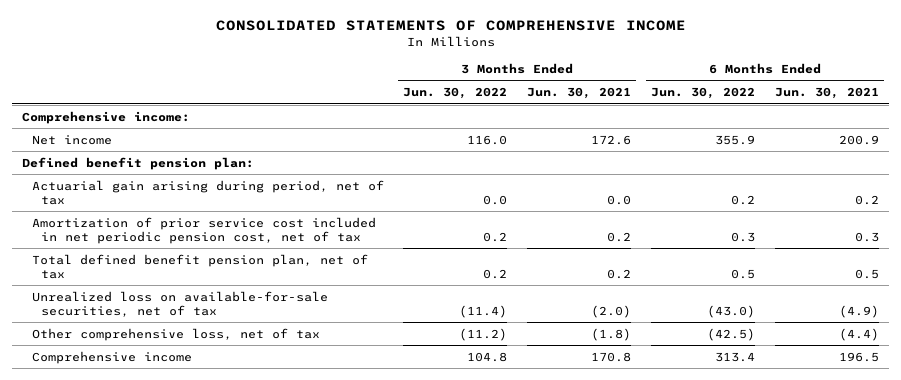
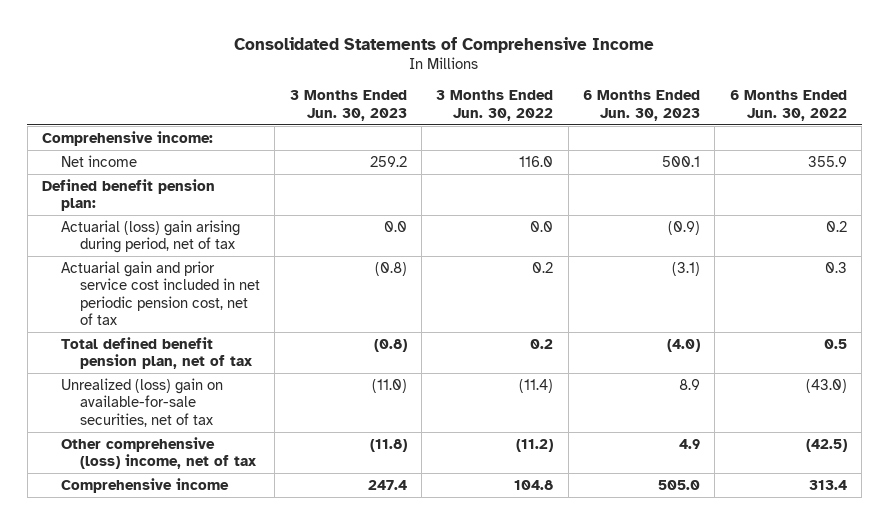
- CONSOLIDATED STATEMENTS OF COMPREHENSIVE INCOME
+ Consolidated Statements of Comprehensive Income
- | 3 Months Ended Jun. 30, 2022 | 3 Months Ended Jun. 30, 2021 | 6 Months Ended Jun. 30, 2022 | 6 Months Ended Jun. 30, 2021
+ | 3 Months Ended Jun. 30, 2023 | 3 Months Ended Jun. 30, 2022 | 6 Months Ended Jun. 30, 2023 | 6 Months Ended Jun. 30, 2022
- Actuarial gain arising during period, net of tax | 0.0 | 0.0 | 0.2 | 0.2
- Amortization of prior service cost included in net periodic pension cost, net of tax | 0.2 | 0.2 | 0.3 | 0.3
+ Actuarial (loss) gain arising during period, net of tax | 0.0 | 0.0 | (0.9) | 0.2
+ Actuarial gain and prior service cost included in net periodic pension cost, net of tax | (0.8) | 0.2 | (3.1) | 0.3
- Unrealized loss on available-for-sale securities, net of tax | (11.4) | (2.0) | (43.0) | (4.9)
- Other comprehensive loss, net of tax | (11.2) | (1.8) | (42.5) | (4.4)
+ Unrealized (loss) gain on available-for-sale securities, net of tax | (11.0) | (11.4) | 8.9 | (43.0)
+ Other comprehensive (loss) income, net of tax | (11.8) | (11.2) | 4.9 | (42.5)

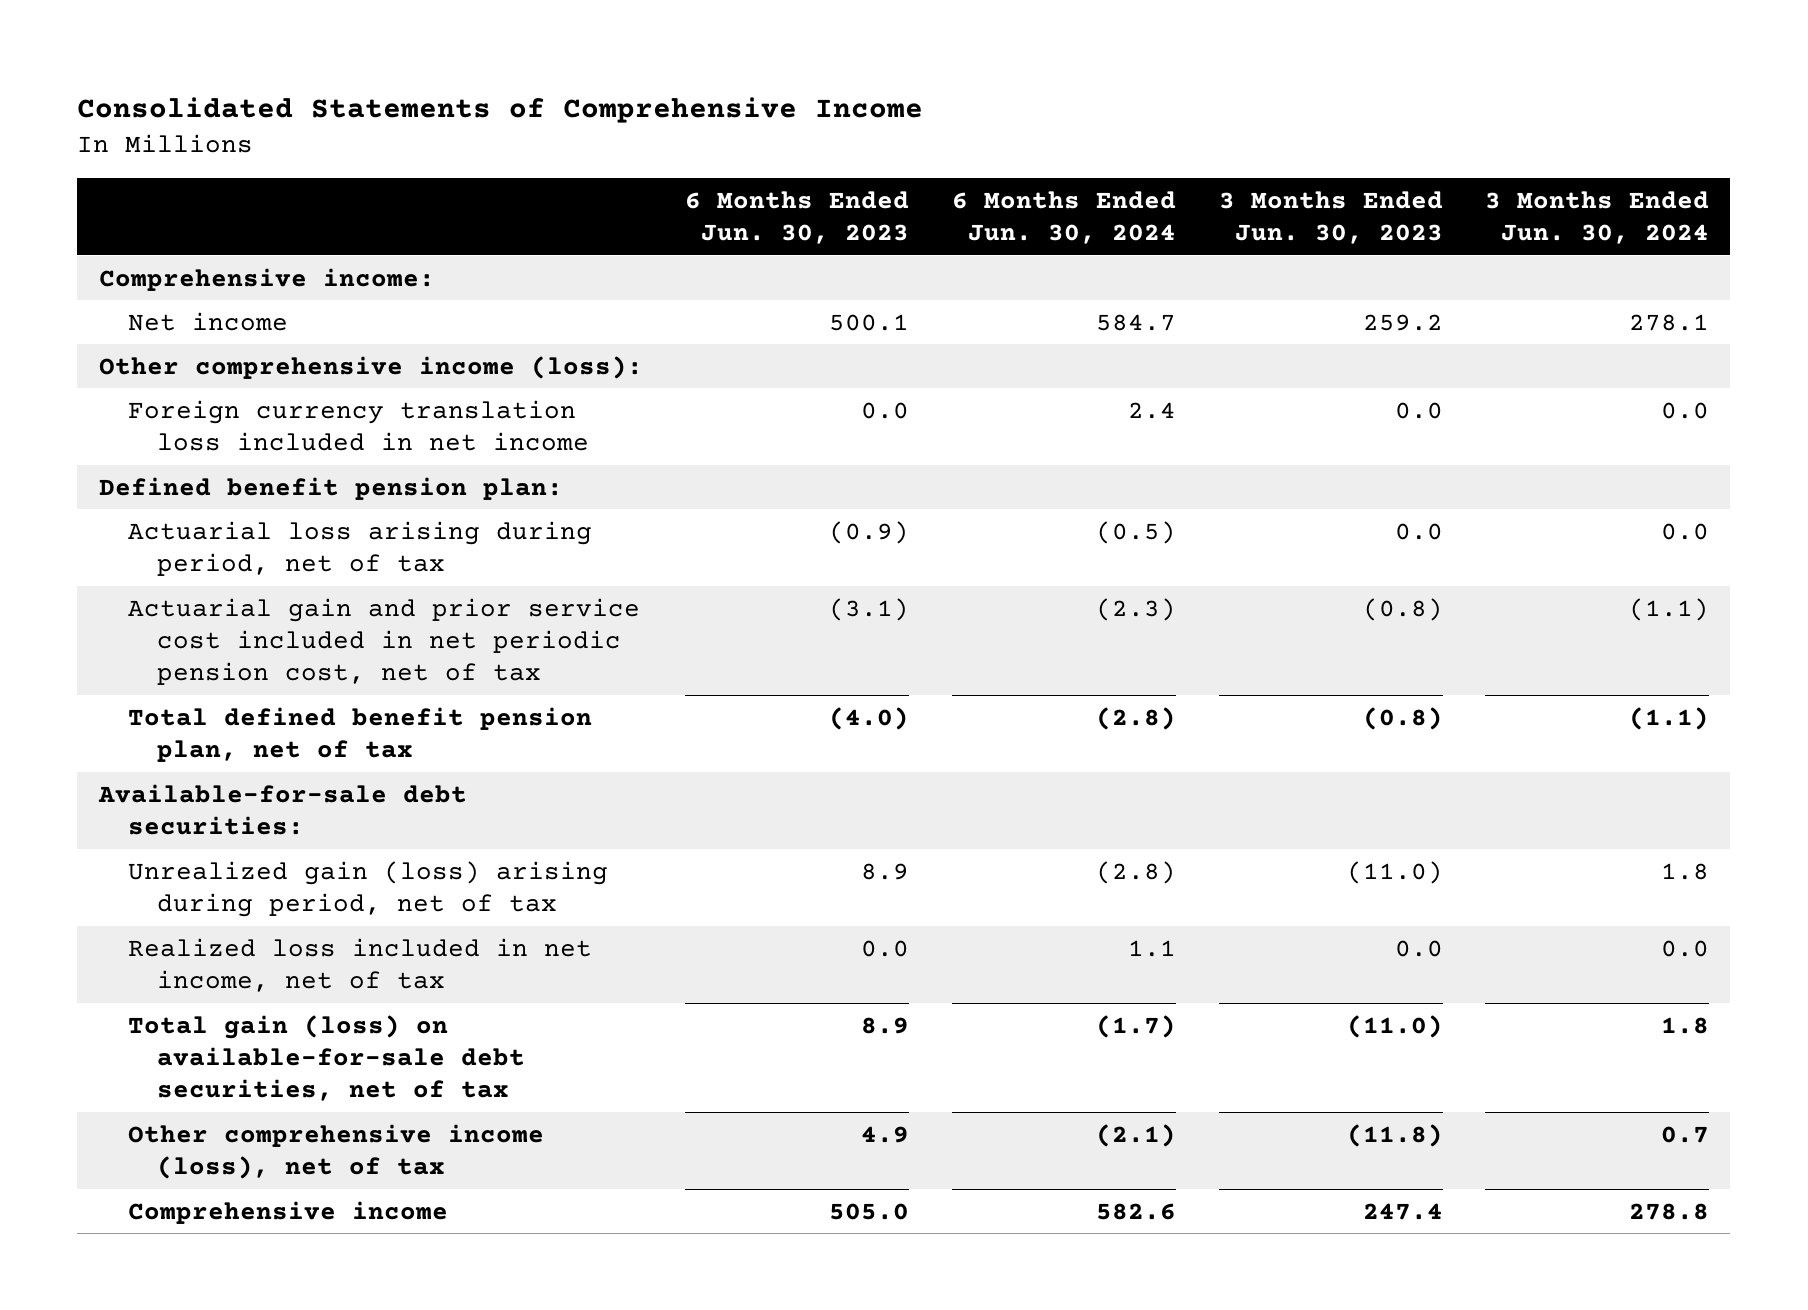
- | 3 Months Ended Jun. 30, 2023 | 3 Months Ended Jun. 30, 2022 | 6 Months Ended Jun. 30, 2023 | 6 Months Ended Jun. 30, 2022
+ | 6 Months Ended Jun. 30, 2023 | 6 Months Ended Jun. 30, 2024 | 3 Months Ended Jun. 30, 2023 | 3 Months Ended Jun. 30, 2024
+ Other comprehensive income (loss):
+ Foreign currency translation loss included in net income | 0.0 | 2.4 | 0.0 | 0.0
- Actuarial (loss) gain arising during period, net of tax | 0.0 | 0.0 | (0.9) | 0.2
+ Actuarial loss arising during period, net of tax | (0.9) | (0.5) | 0.0 | 0.0
- Unrealized (loss) gain on available-for-sale securities, net of tax | (11.0) | (11.4) | 8.9 | (43.0)
- Other comprehensive (loss) income, net of tax | (11.8) | (11.2) | 4.9 | (42.5)
+ Available-for-sale debt securities:
+ Unrealized gain (loss) arising during period, net of tax | 8.9 | (2.8) | (11.0) | 1.8
+ Realized loss included in net income, net of tax | 0.0 | 1.1 | 0.0 | 0.0
+ Total gain (loss) on available-for-sale debt securities, net of tax | 8.9 | (1.7) | (11.0) | 1.8
+ Other comprehensive income (loss), net of tax | 4.9 | (2.1) | (11.8) | 0.7

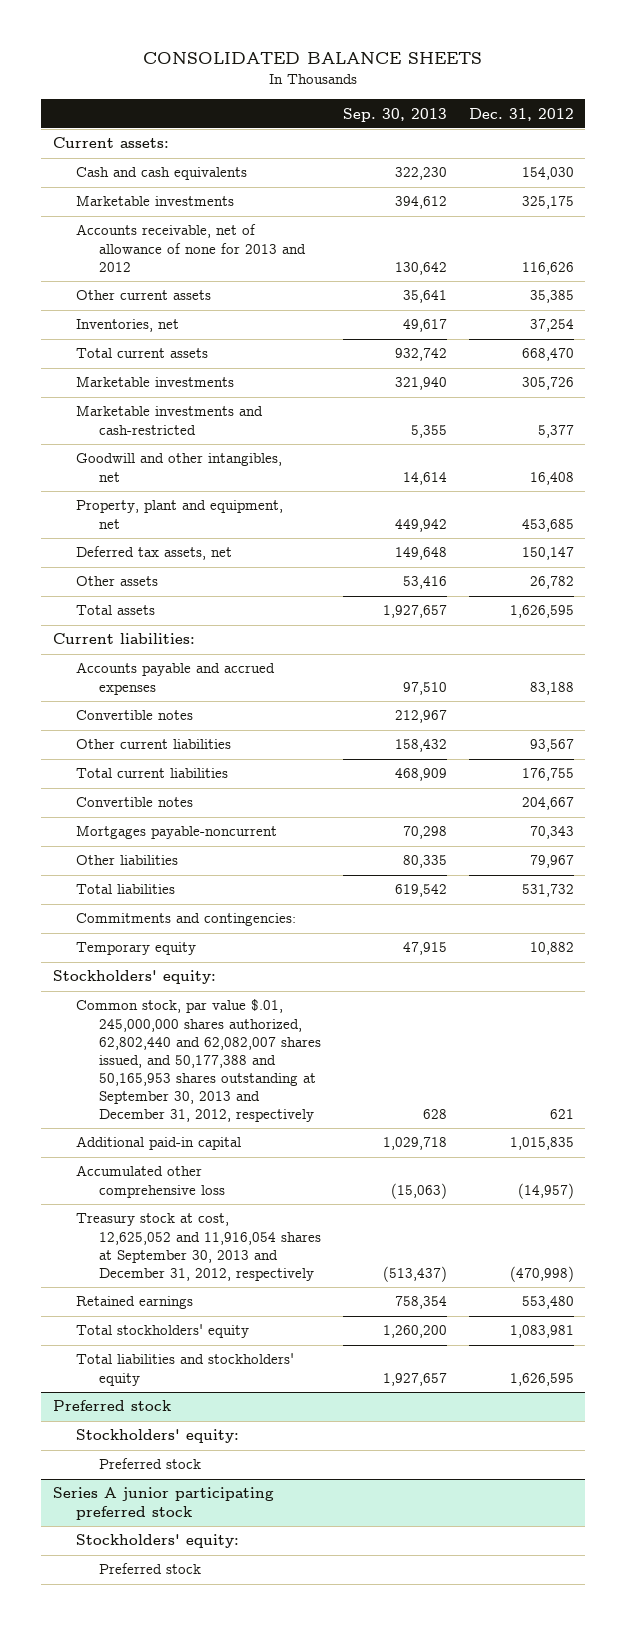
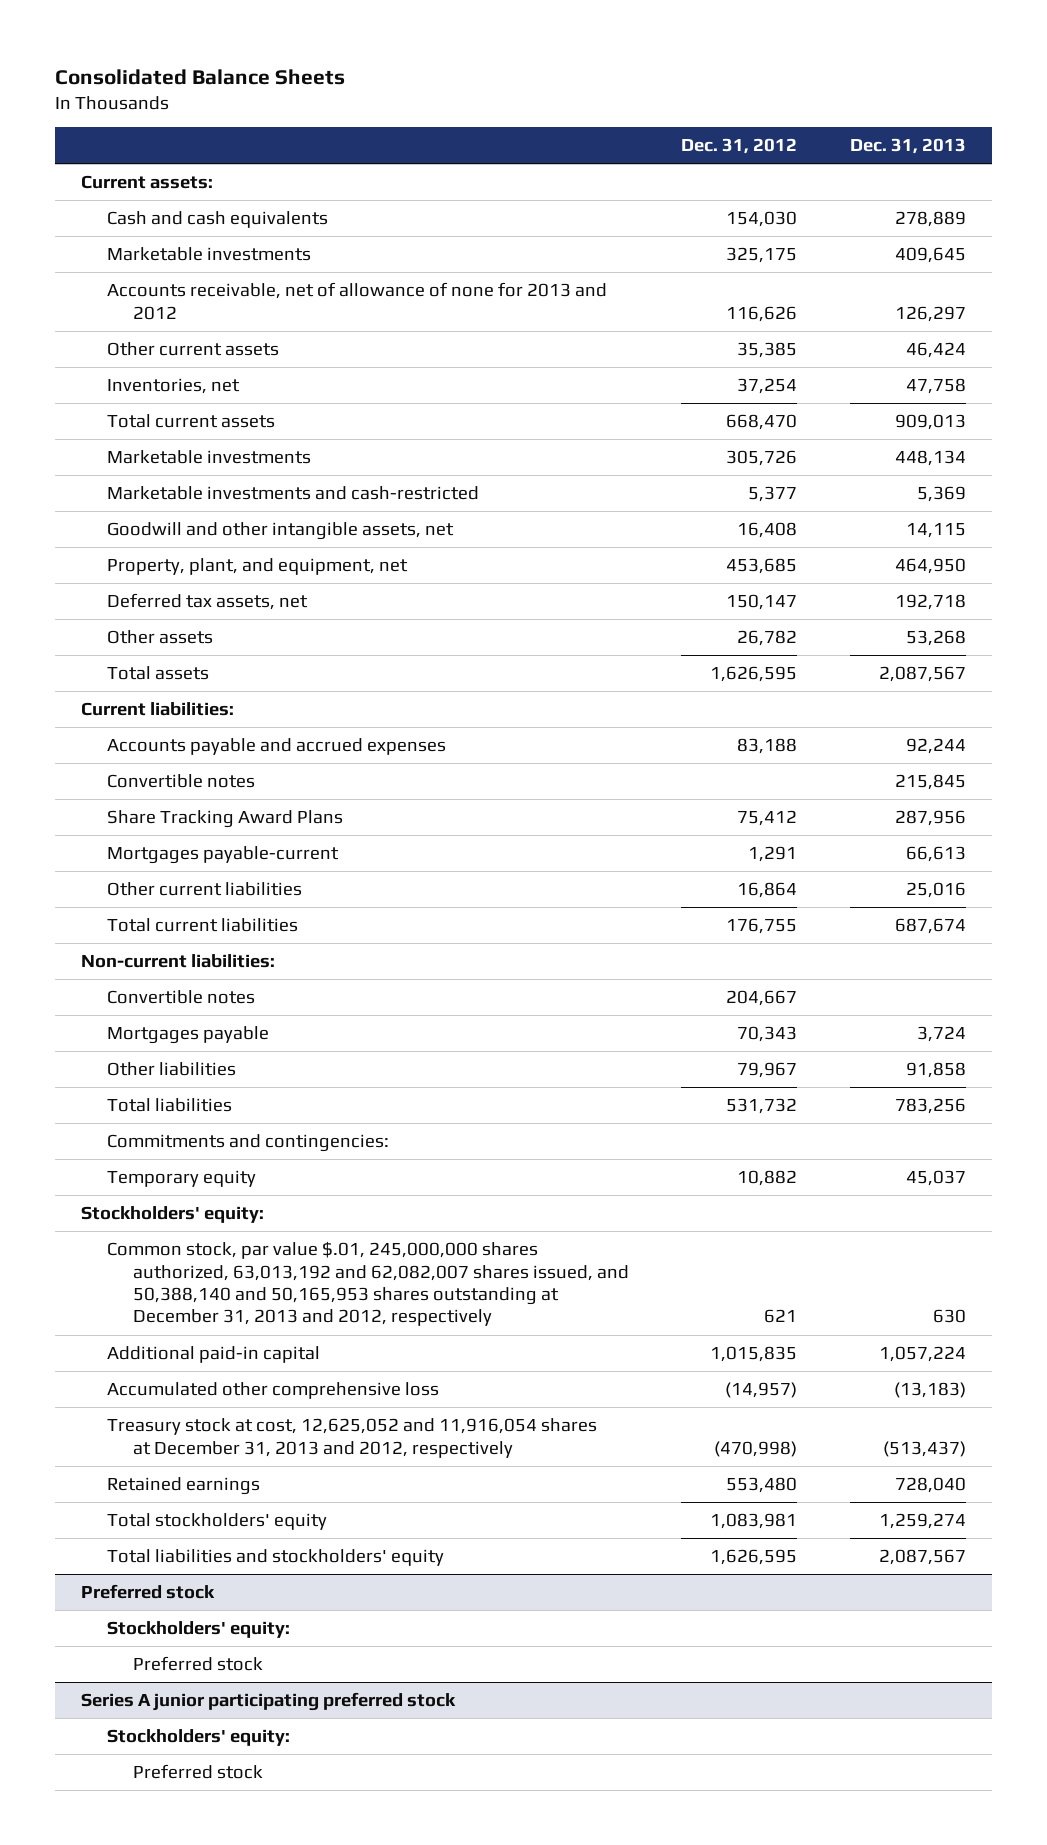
- CONSOLIDATED BALANCE SHEETS
+ Consolidated Balance Sheets
- | Sep. 30, 2013 | Dec. 31, 2012
+ | Dec. 31, 2012 | Dec. 31, 2013
- Goodwill and other intangibles, net | 14,614 | 16,408
- Property, plant and equipment, net | 449,942 | 453,685
+ Goodwill and other intangible assets, net | 16,408 | 14,115
+ Property, plant, and equipment, net | 453,685 | 464,950
- Other current liabilities | 158,432 | 93,567
+ Share Tracking Award Plans | 75,412 | 287,956
+ Mortgages payable-current | 1,291 | 66,613
+ Other current liabilities | 16,864 | 25,016
+ Non-current liabilities:
- Mortgages payable-noncurrent | 70,298 | 70,343
+ Mortgages payable | 70,343 | 3,724
- Common stock, par value $.01, 245,000,000 shares authorized, 62,802,440 and 62,082,007 shares issued, and 50,177,388 and 50,165,953 shares outstanding at September 30, 2013 and December 31, 2012, respectively | 628 | 621
+ Common stock, par value $.01, 245,000,000 shares authorized, 63,013,192 and 62,082,007 shares issued, and 50,388,140 and 50,165,953 shares outstanding at December 31, 2013 and 2012, respectively | 621 | 630
- Treasury stock at cost, 12,625,052 and 11,916,054 shares at September 30, 2013 and December 31, 2012, respectively | (513,437) | (470,998)
+ Treasury stock at cost, 12,625,052 and 11,916,054 shares at December 31, 2013 and 2012, respectively | (470,998) | (513,437)

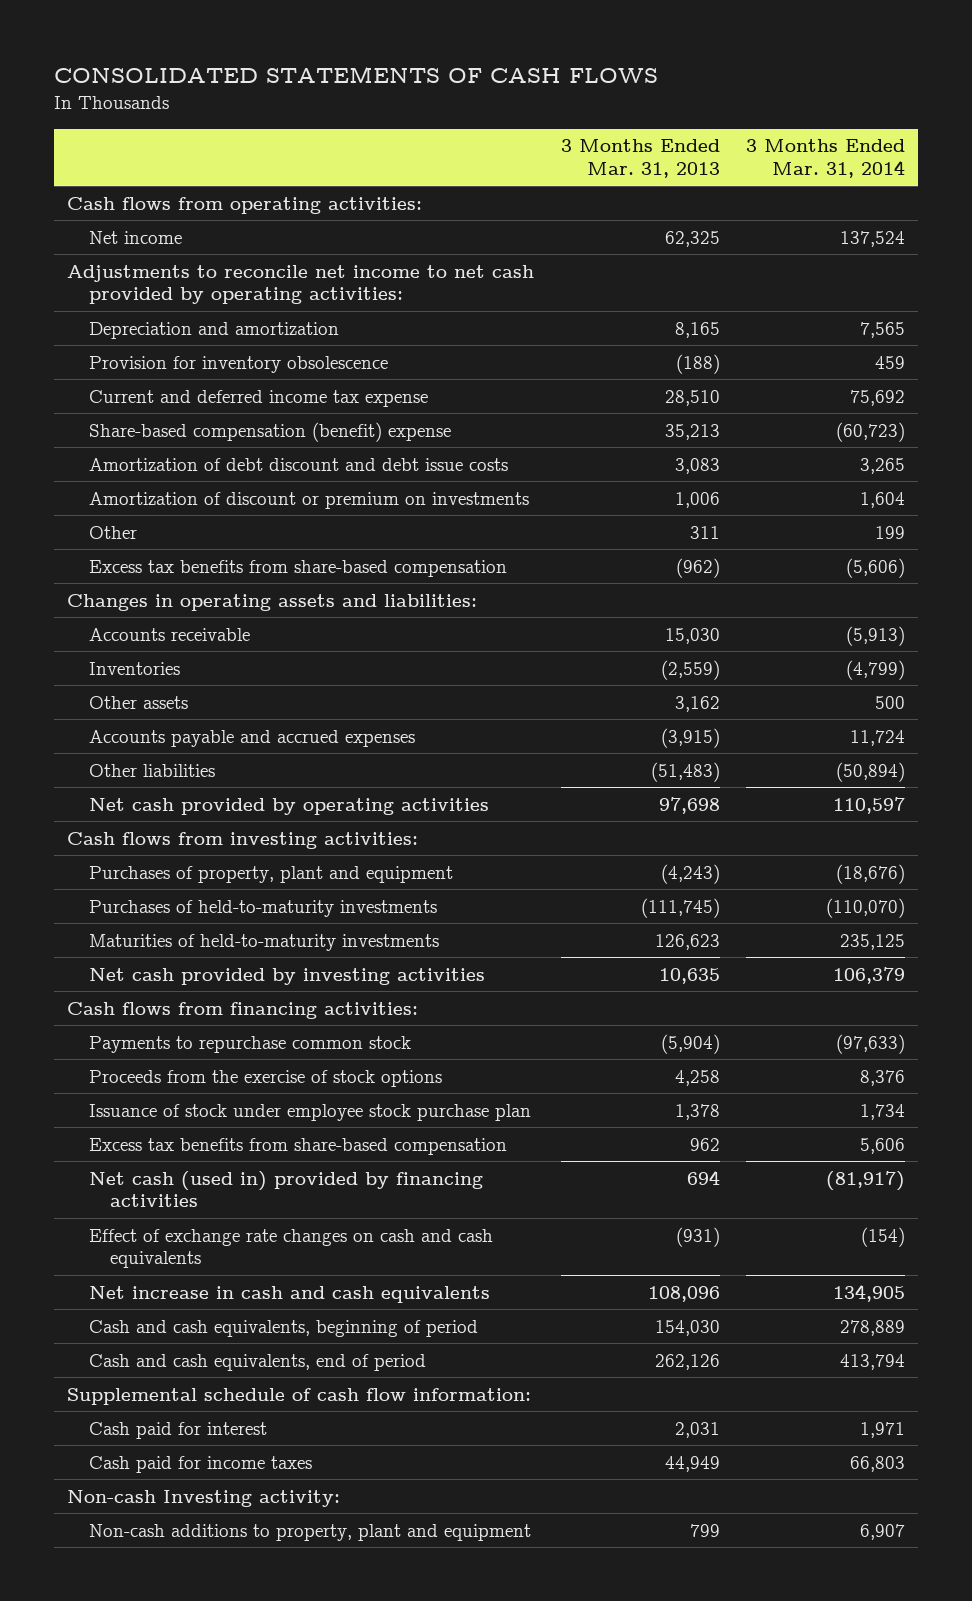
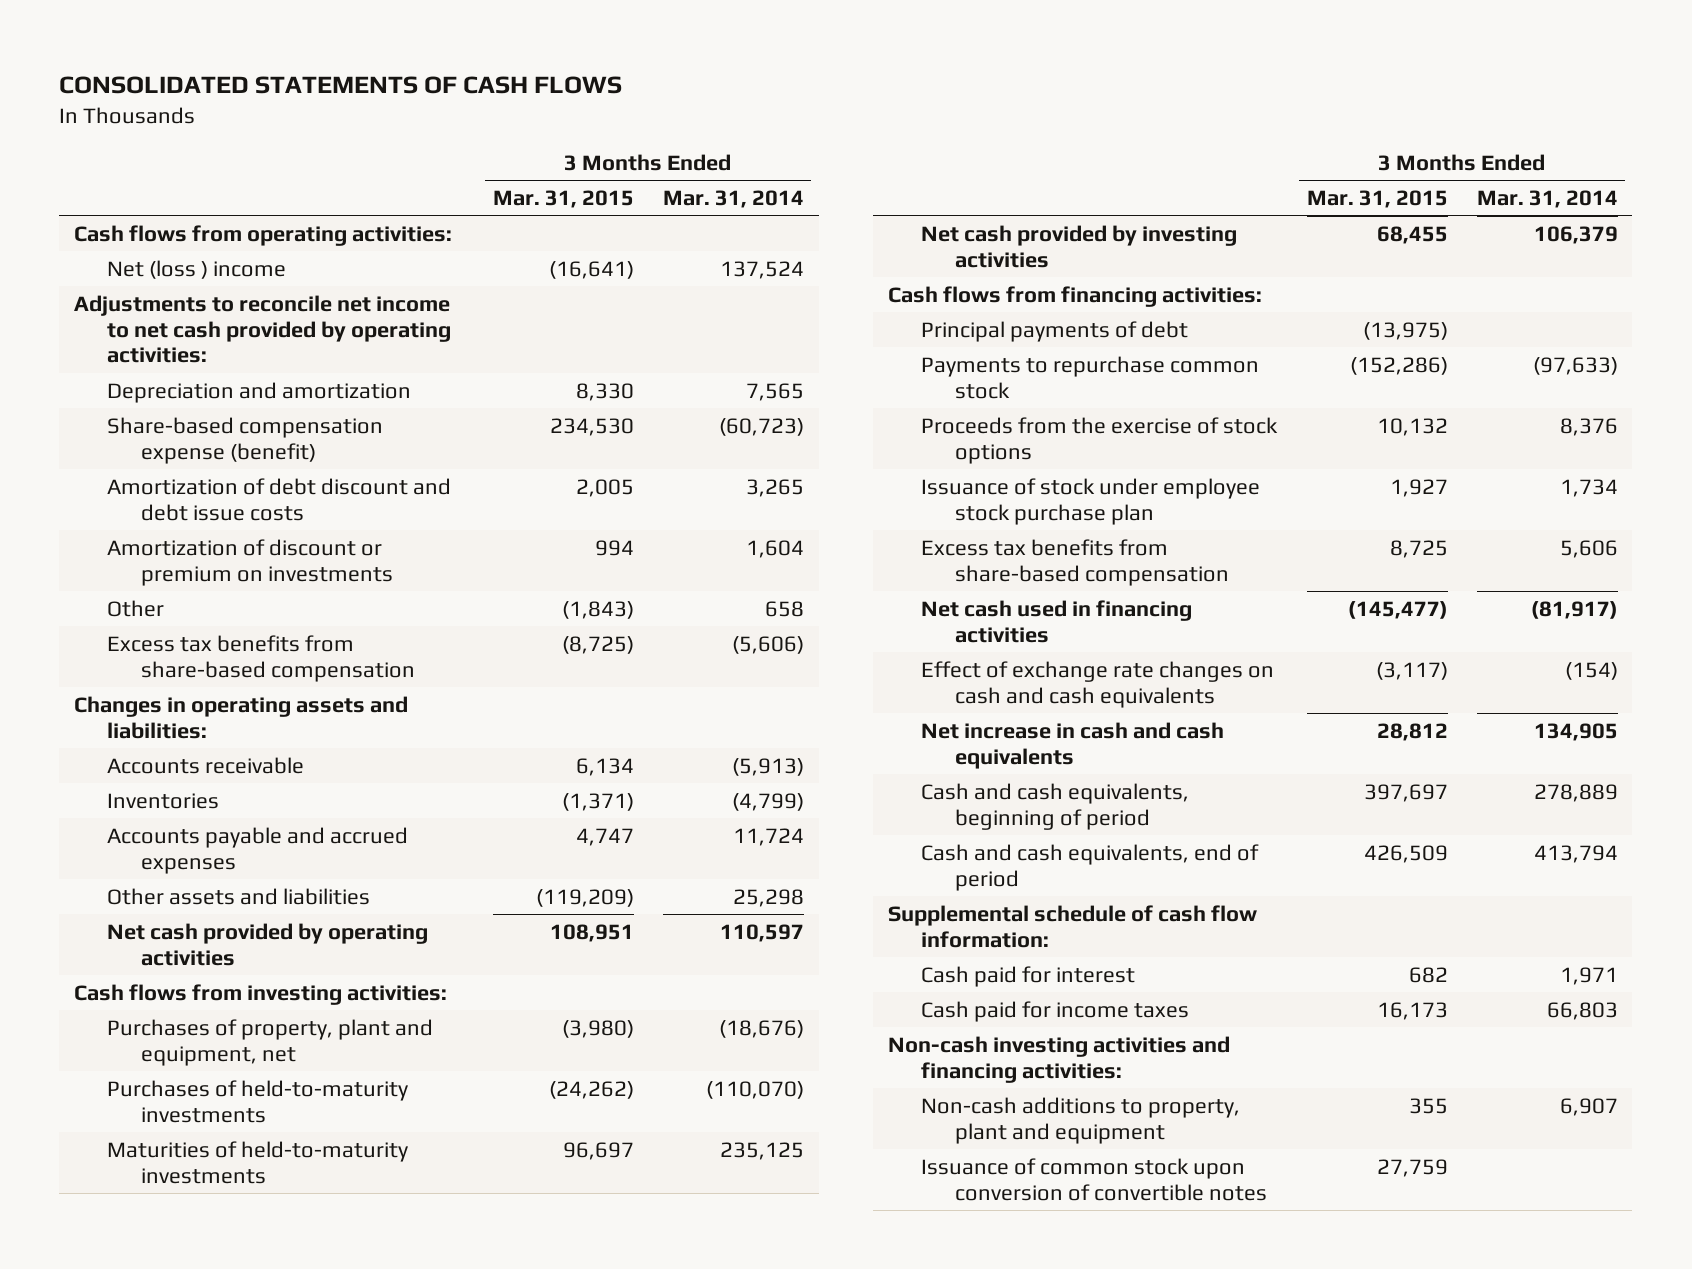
- | 3 Months Ended Mar. 31, 2013 | 3 Months Ended Mar. 31, 2014
+ | 3 Months Ended Mar. 31, 2015 | 3 Months Ended Mar. 31, 2014
- Net income | 62,325 | 137,524
+ Net (loss ) income | (16,641) | 137,524
- Provision for inventory obsolescence | (188) | 459
- Current and deferred income tax expense | 28,510 | 75,692
- Share-based compensation (benefit) expense | 35,213 | (60,723)
+ Share-based compensation expense (benefit) | 234,530 | (60,723)
- Other | 311 | 199
+ Other | (1,843) | 658
- Other assets | 3,162 | 500
- Other liabilities | (51,483) | (50,894)
+ Other assets and liabilities | (119,209) | 25,298
- Purchases of property, plant and equipment | (4,243) | (18,676)
+ Purchases of property, plant and equipment, net | (3,980) | (18,676)
+ Principal payments of debt | (13,975) |
- Net cash (used in) provided by financing activities | 694 | (81,917)
+ Net cash used in financing activities | (145,477) | (81,917)
- Non-cash Investing activity:
+ Non-cash investing activities and financing activities:
+ Issuance of common stock upon conversion of convertible notes | 27,759 |

